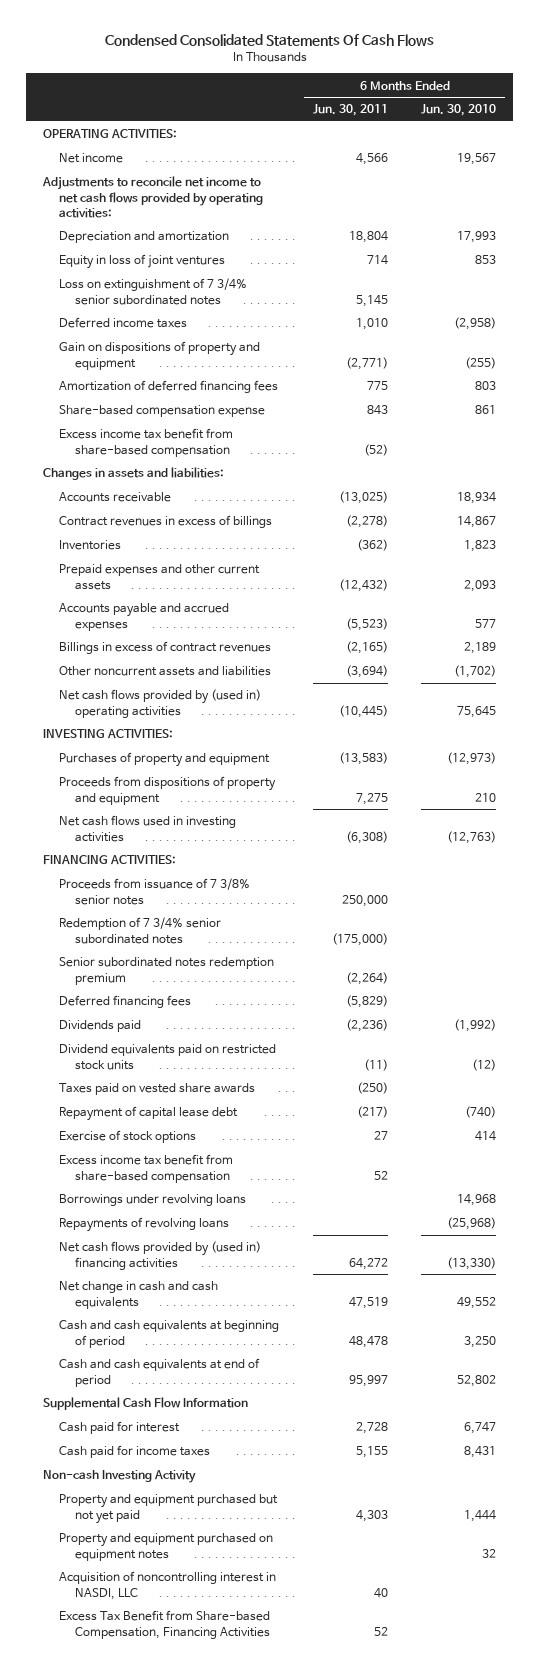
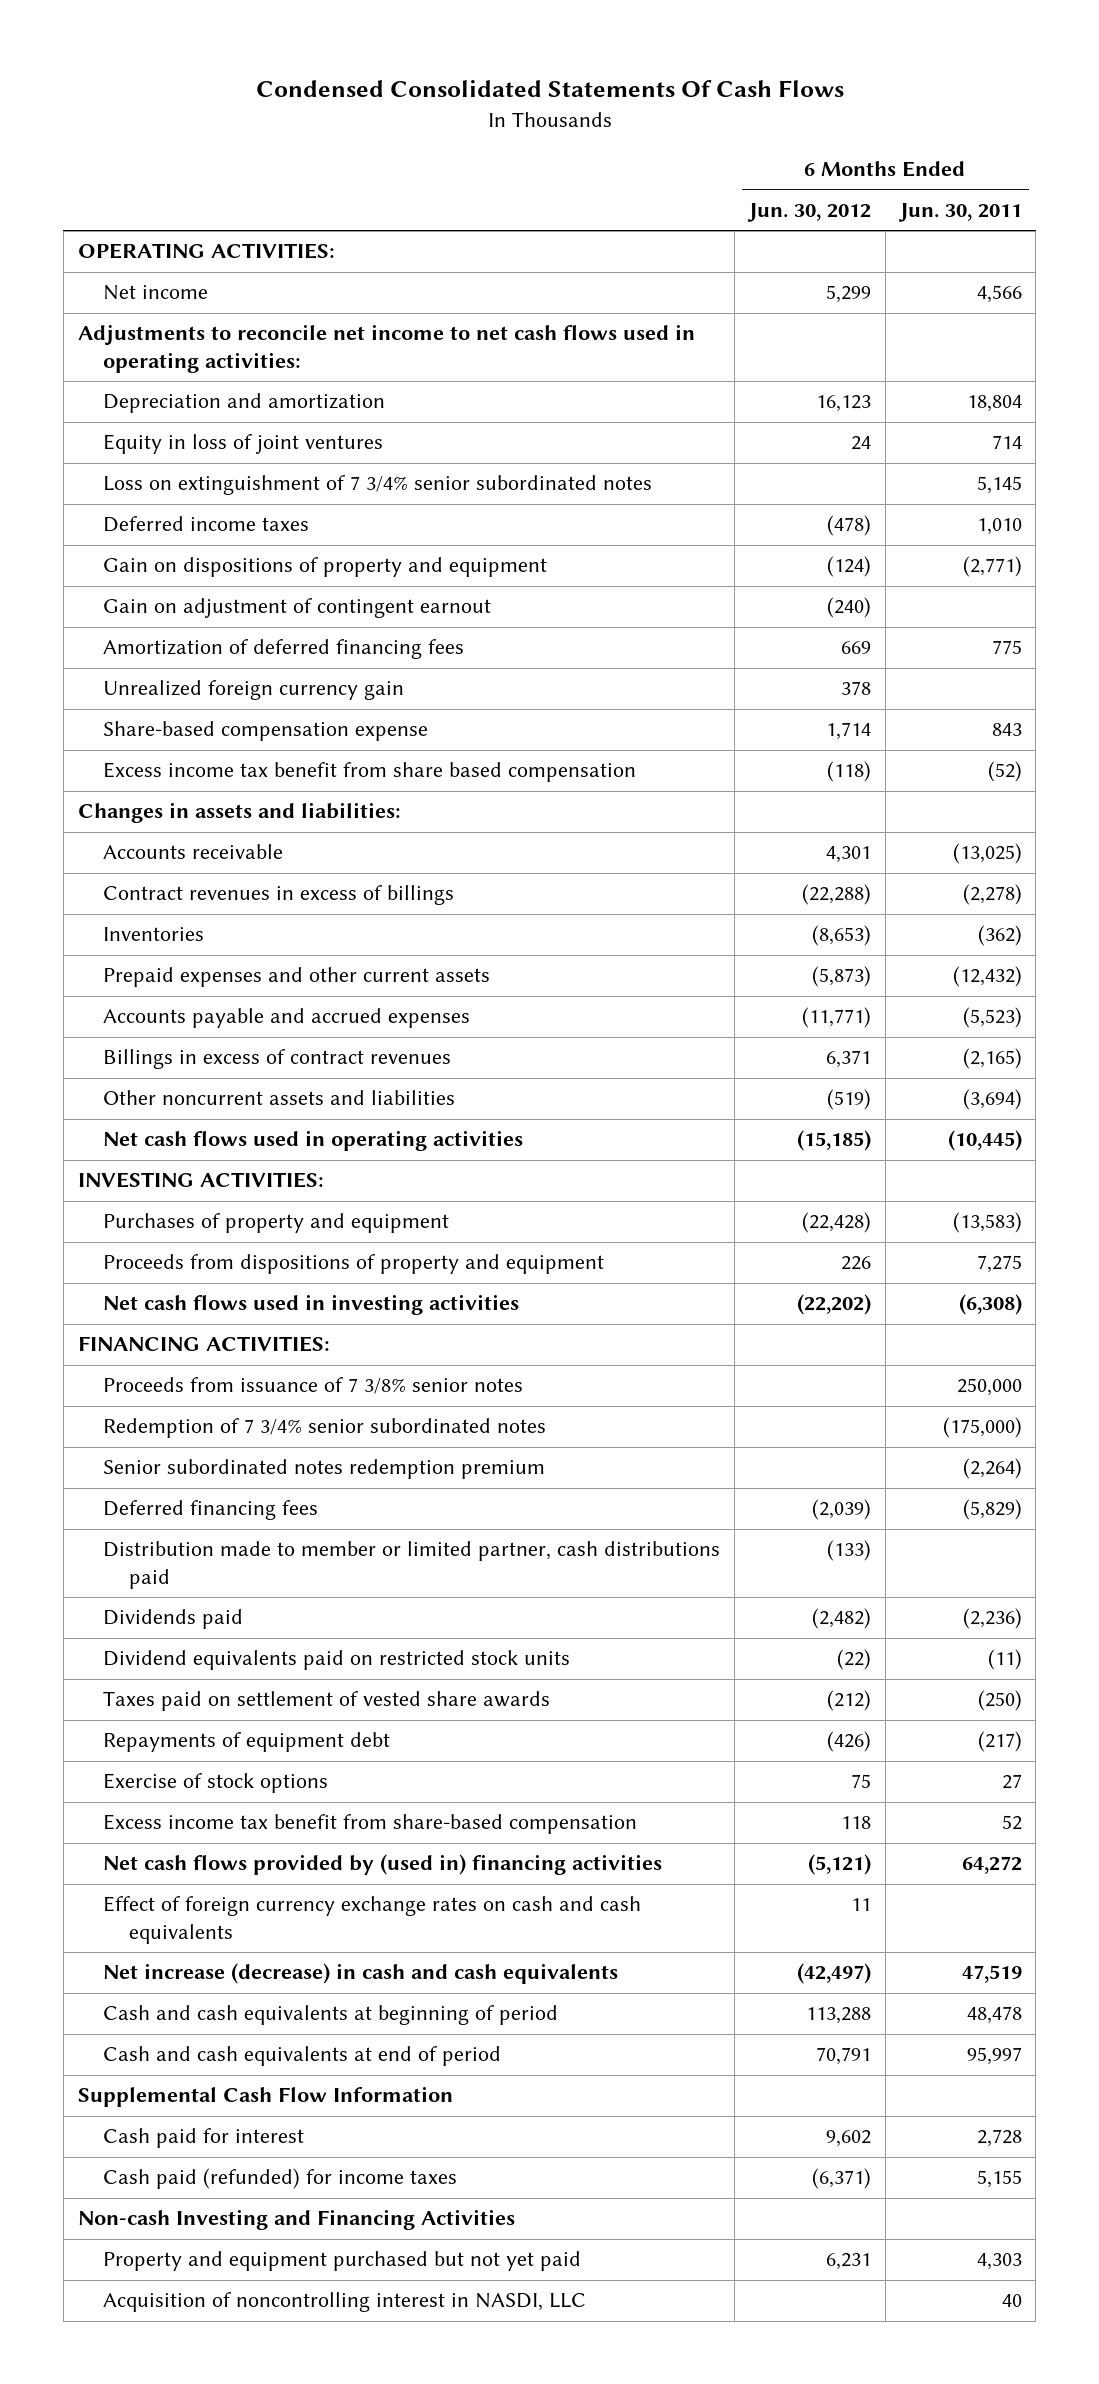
- | 6 Months Ended Jun. 30, 2011 | 6 Months Ended Jun. 30, 2010
+ | 6 Months Ended Jun. 30, 2012 | 6 Months Ended Jun. 30, 2011
- Adjustments to reconcile net income to net cash flows provided by operating activities:
+ Adjustments to reconcile net income to net cash flows used in operating activities:
+ Gain on adjustment of contingent earnout | (240) |
+ Unrealized foreign currency gain | 378 |
- Excess income tax benefit from share-based compensation | (52) |
+ Excess income tax benefit from share based compensation | (118) | (52)
- Net cash flows provided by (used in) operating activities | (10,445) | 75,645
+ Net cash flows used in operating activities | (15,185) | (10,445)
+ Distribution made to member or limited partner, cash distributions paid | (133) |
- Taxes paid on vested share awards | (250) |
- Repayment of capital lease debt | (217) | (740)
+ Taxes paid on settlement of vested share awards | (212) | (250)
+ Repayments of equipment debt | (426) | (217)
- Borrowings under revolving loans | | 14,968
- Repayments of revolving loans | | (25,968)
- Net change in cash and cash equivalents | 47,519 | 49,552
+ Effect of foreign currency exchange rates on cash and cash equivalents | 11 |
+ Net increase (decrease) in cash and cash equivalents | (42,497) | 47,519
- Cash paid for income taxes | 5,155 | 8,431
- Non-cash Investing Activity
+ Cash paid (refunded) for income taxes | (6,371) | 5,155
+ Non-cash Investing and Financing Activities
- Property and equipment purchased on equipment notes | | 32
- Excess Tax Benefit from Share-based Compensation, Financing Activities | 52 |

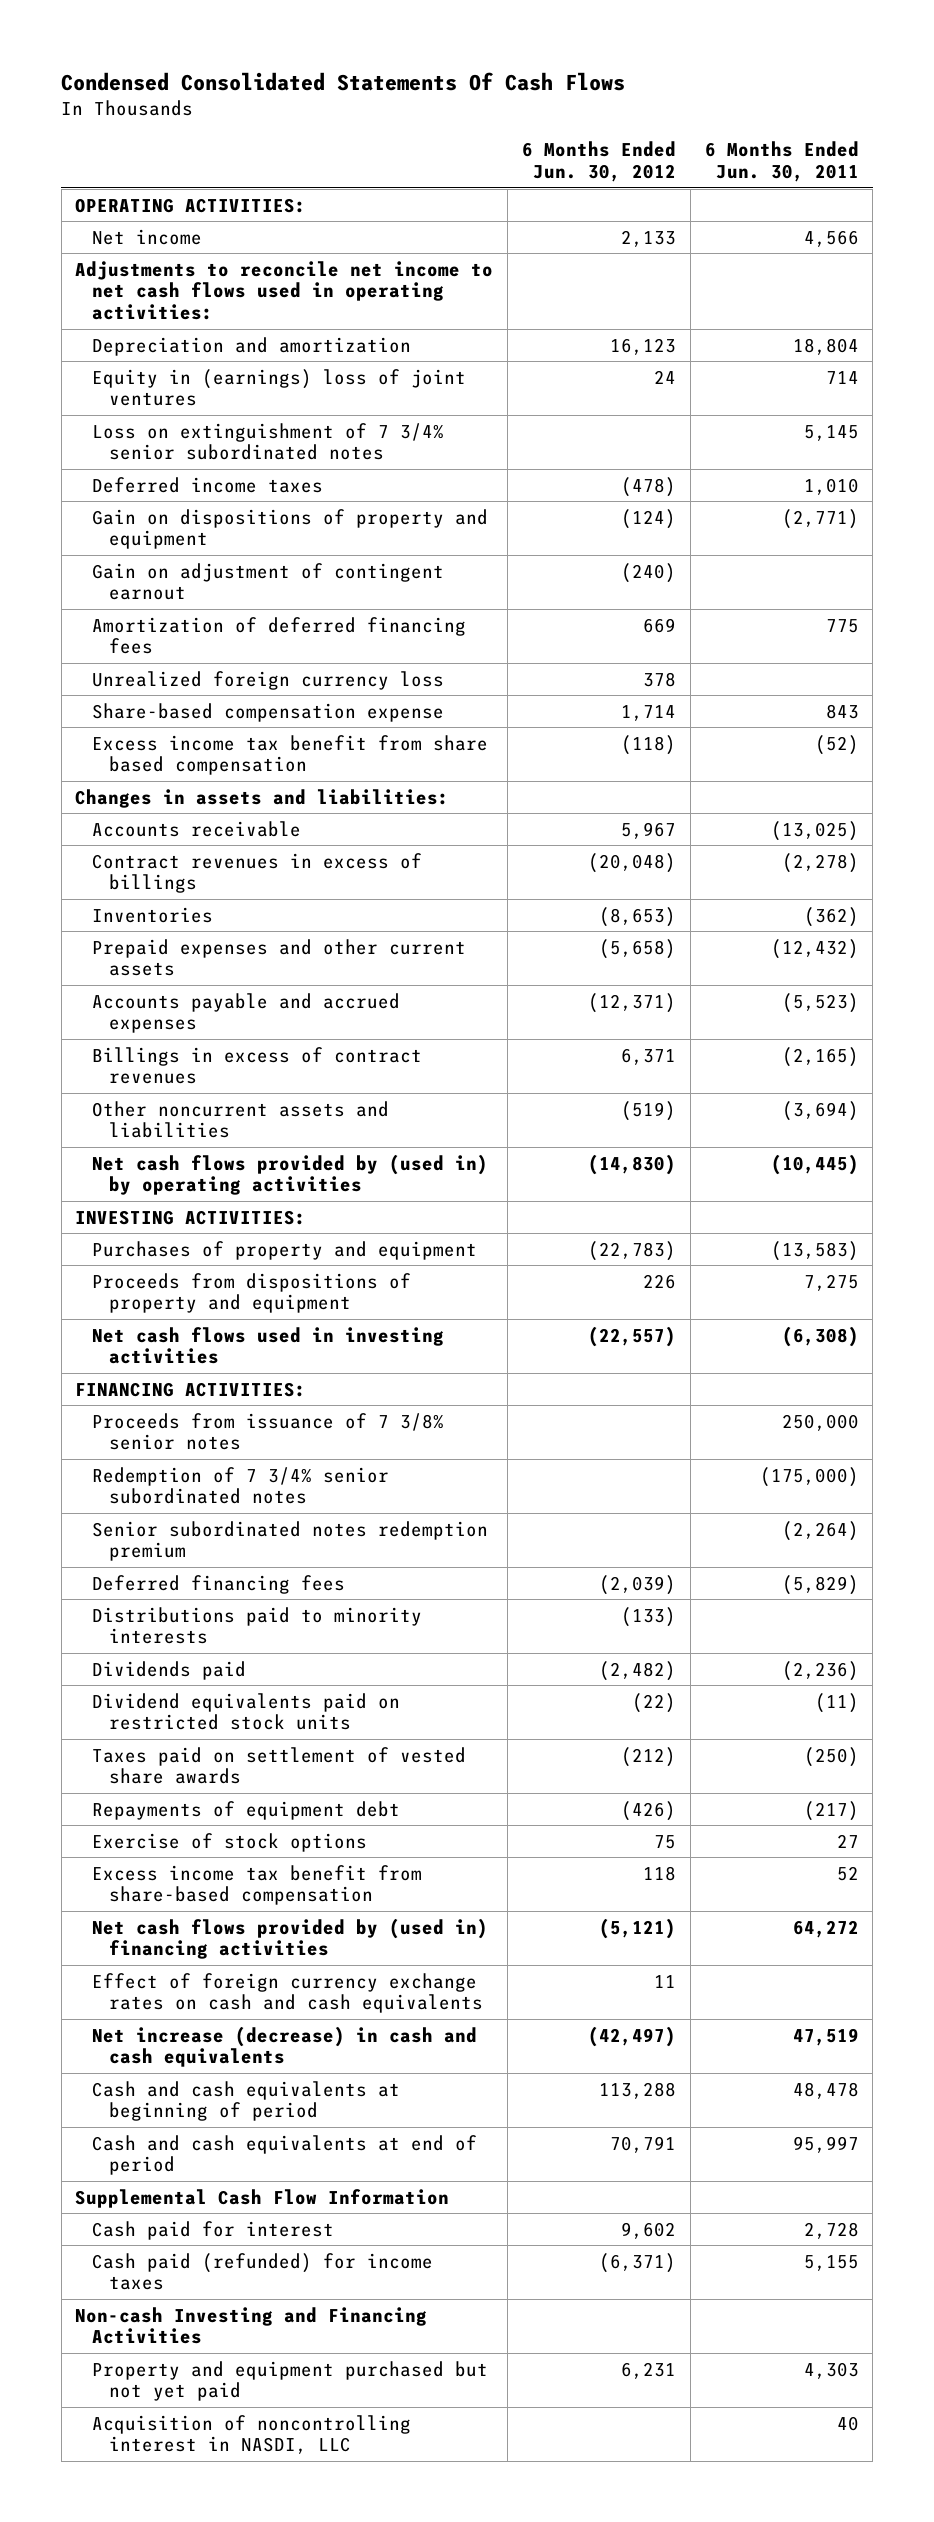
- Net income | 5,299 | 4,566
+ Net income | 2,133 | 4,566
- Equity in loss of joint ventures | 24 | 714
+ Equity in (earnings) loss of joint ventures | 24 | 714
- Unrealized foreign currency gain | 378 |
+ Unrealized foreign currency loss | 378 |
- Accounts receivable | 4,301 | (13,025)
- Contract revenues in excess of billings | (22,288) | (2,278)
+ Accounts receivable | 5,967 | (13,025)
+ Contract revenues in excess of billings | (20,048) | (2,278)
- Prepaid expenses and other current assets | (5,873) | (12,432)
- Accounts payable and accrued expenses | (11,771) | (5,523)
+ Prepaid expenses and other current assets | (5,658) | (12,432)
+ Accounts payable and accrued expenses | (12,371) | (5,523)
- Net cash flows used in operating activities | (15,185) | (10,445)
+ Net cash flows provided by (used in) by operating activities | (14,830) | (10,445)
- Purchases of property and equipment | (22,428) | (13,583)
+ Purchases of property and equipment | (22,783) | (13,583)
- Net cash flows used in investing activities | (22,202) | (6,308)
+ Net cash flows used in investing activities | (22,557) | (6,308)
- Distribution made to member or limited partner, cash distributions paid | (133) |
+ Distributions paid to minority interests | (133) |

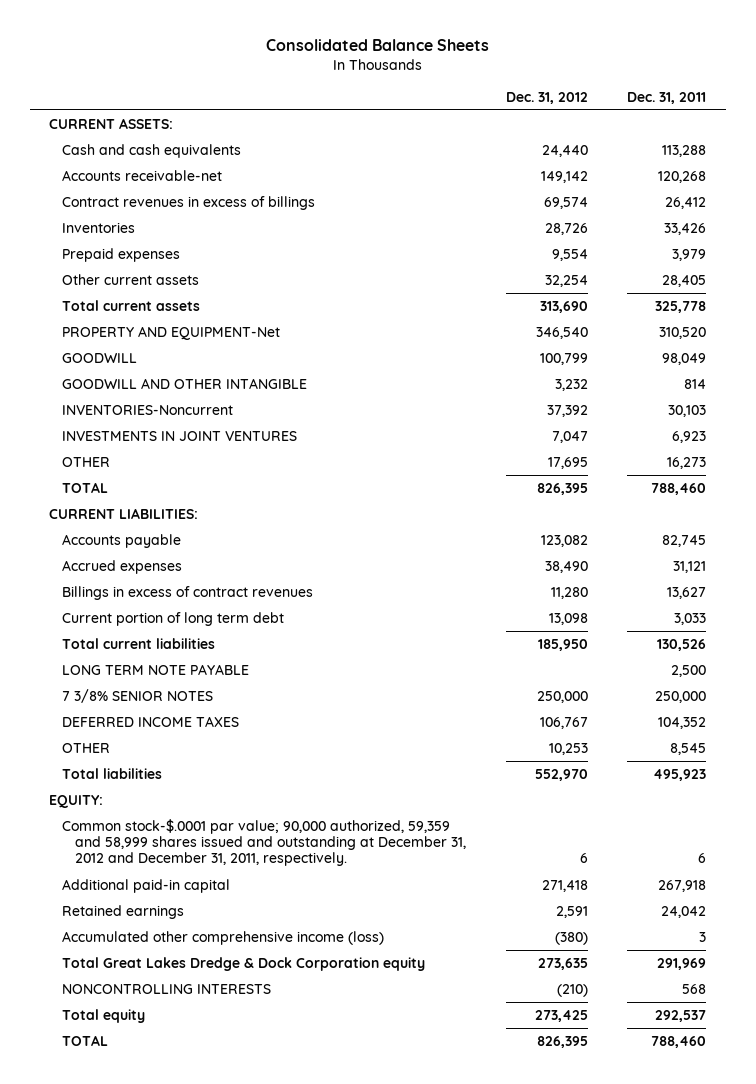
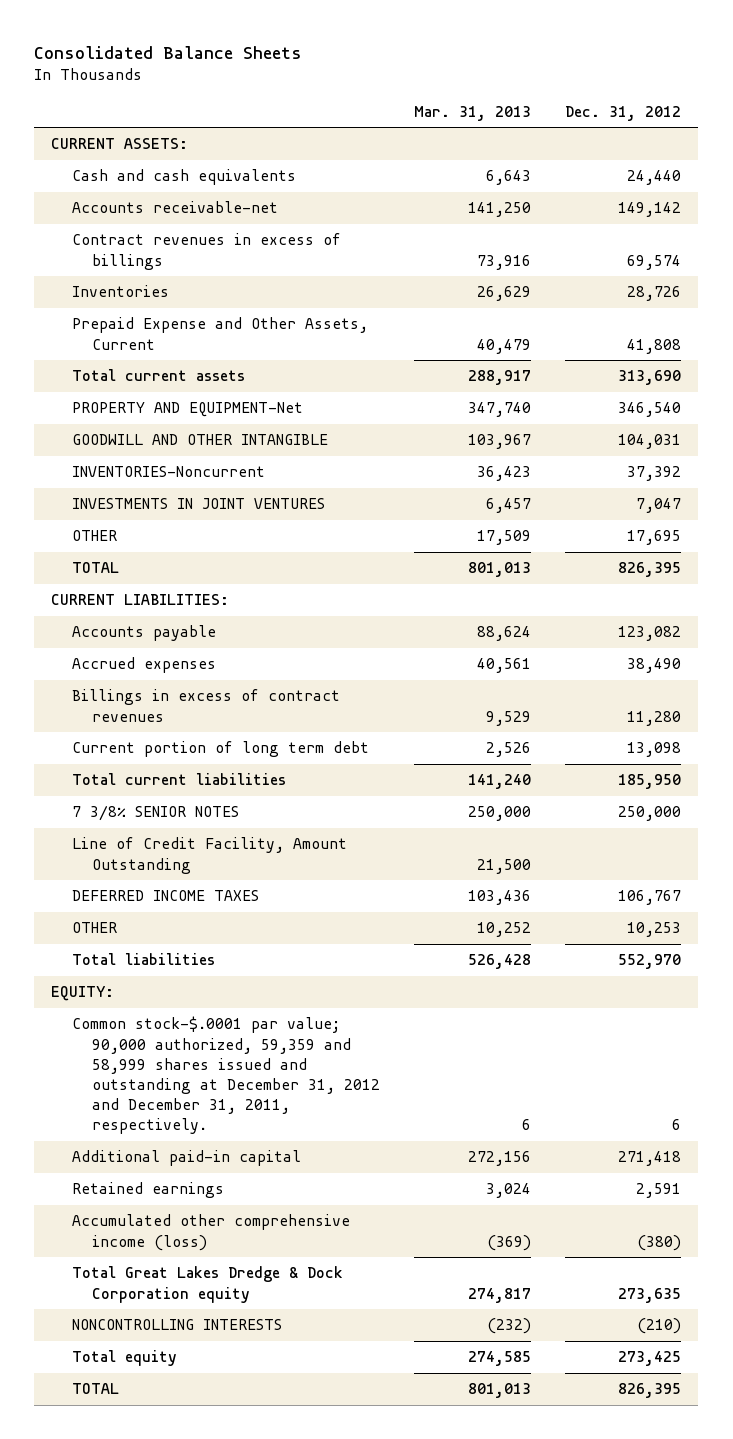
- | Dec. 31, 2012 | Dec. 31, 2011
+ | Mar. 31, 2013 | Dec. 31, 2012
- Prepaid expenses | 9,554 | 3,979
- Other current assets | 32,254 | 28,405
+ Prepaid Expense and Other Assets, Current | 40,479 | 41,808
- GOODWILL | 100,799 | 98,049
- GOODWILL AND OTHER INTANGIBLE | 3,232 | 814
+ GOODWILL AND OTHER INTANGIBLE | 103,967 | 104,031
- LONG TERM NOTE PAYABLE | | 2,500
+ Line of Credit Facility, Amount Outstanding | 21,500 |

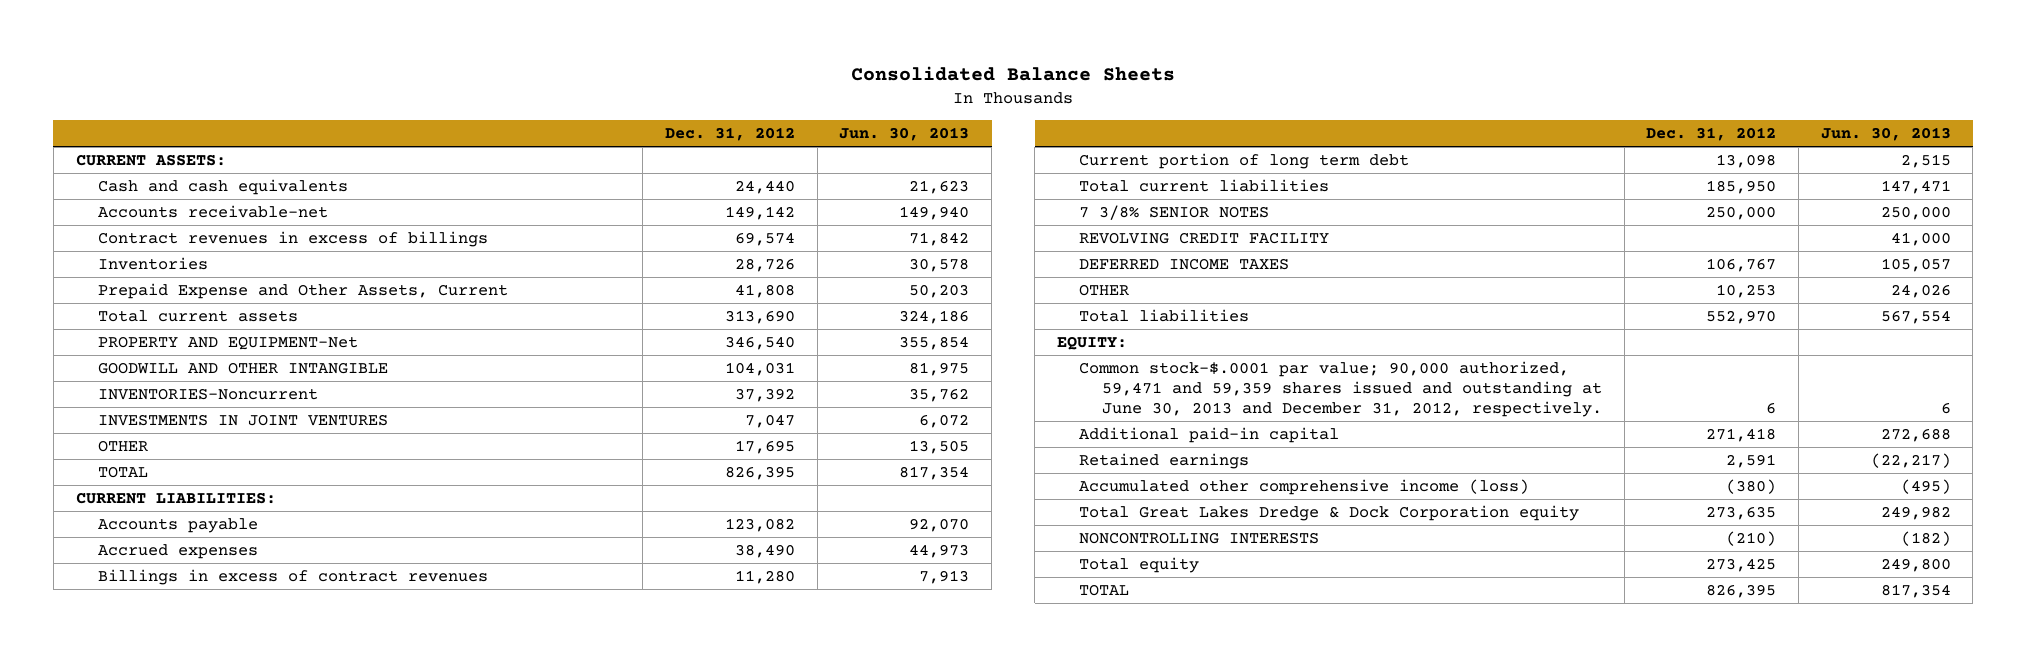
- | Mar. 31, 2013 | Dec. 31, 2012
+ | Dec. 31, 2012 | Jun. 30, 2013
- Line of Credit Facility, Amount Outstanding | 21,500 |
+ REVOLVING CREDIT FACILITY | | 41,000
- Common stock-$.0001 par value; 90,000 authorized, 59,359 and 58,999 shares issued and outstanding at December 31, 2012 and December 31, 2011, respectively. | 6 | 6
+ Common stock-$.0001 par value; 90,000 authorized, 59,471 and 59,359 shares issued and outstanding at June 30, 2013 and December 31, 2012, respectively. | 6 | 6

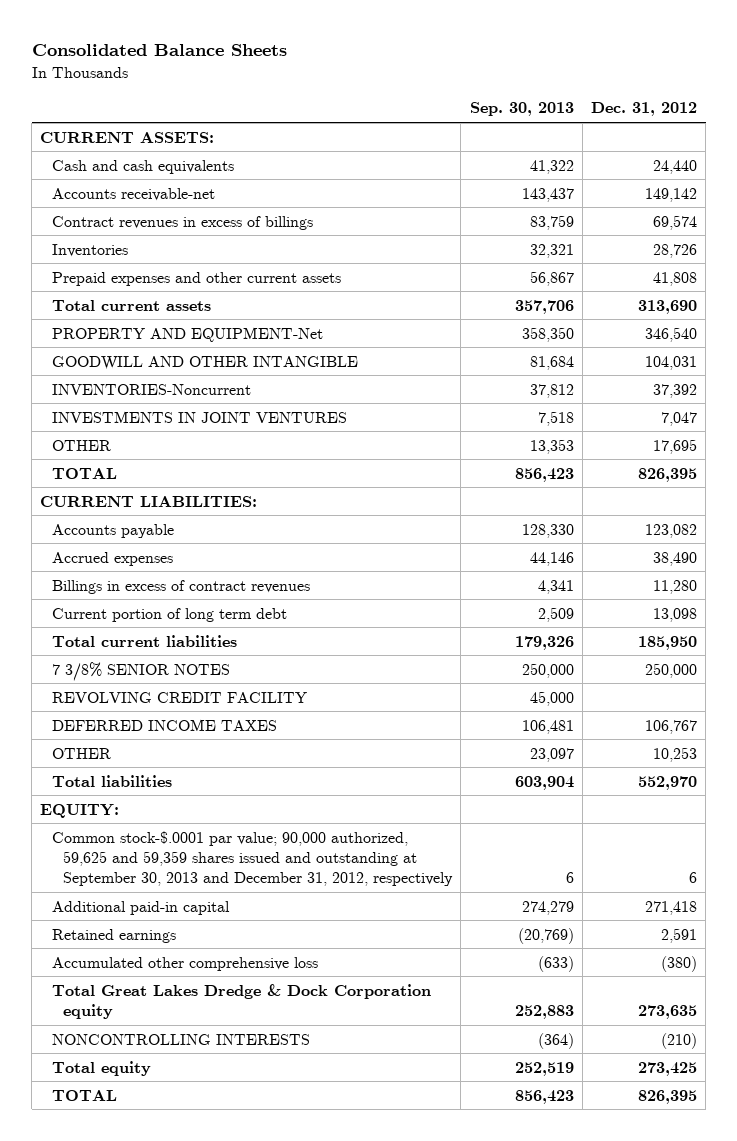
- | Dec. 31, 2012 | Jun. 30, 2013
+ | Sep. 30, 2013 | Dec. 31, 2012
- Prepaid Expense and Other Assets, Current | 41,808 | 50,203
+ Prepaid expenses and other current assets | 56,867 | 41,808
- Common stock-$.0001 par value; 90,000 authorized, 59,471 and 59,359 shares issued and outstanding at June 30, 2013 and December 31, 2012, respectively. | 6 | 6
+ Common stock-$.0001 par value; 90,000 authorized, 59,625 and 59,359 shares issued and outstanding at September 30, 2013 and December 31, 2012, respectively | 6 | 6
- Accumulated other comprehensive income (loss) | (380) | (495)
+ Accumulated other comprehensive loss | (633) | (380)

